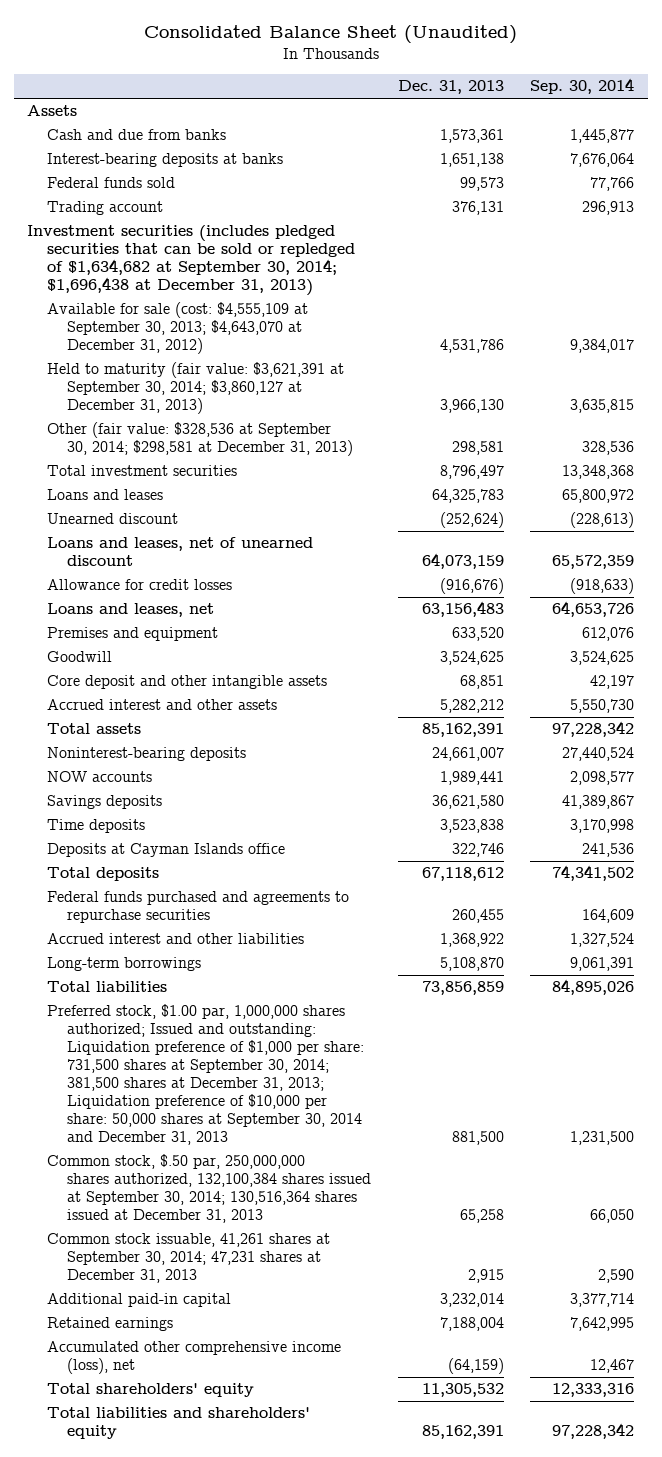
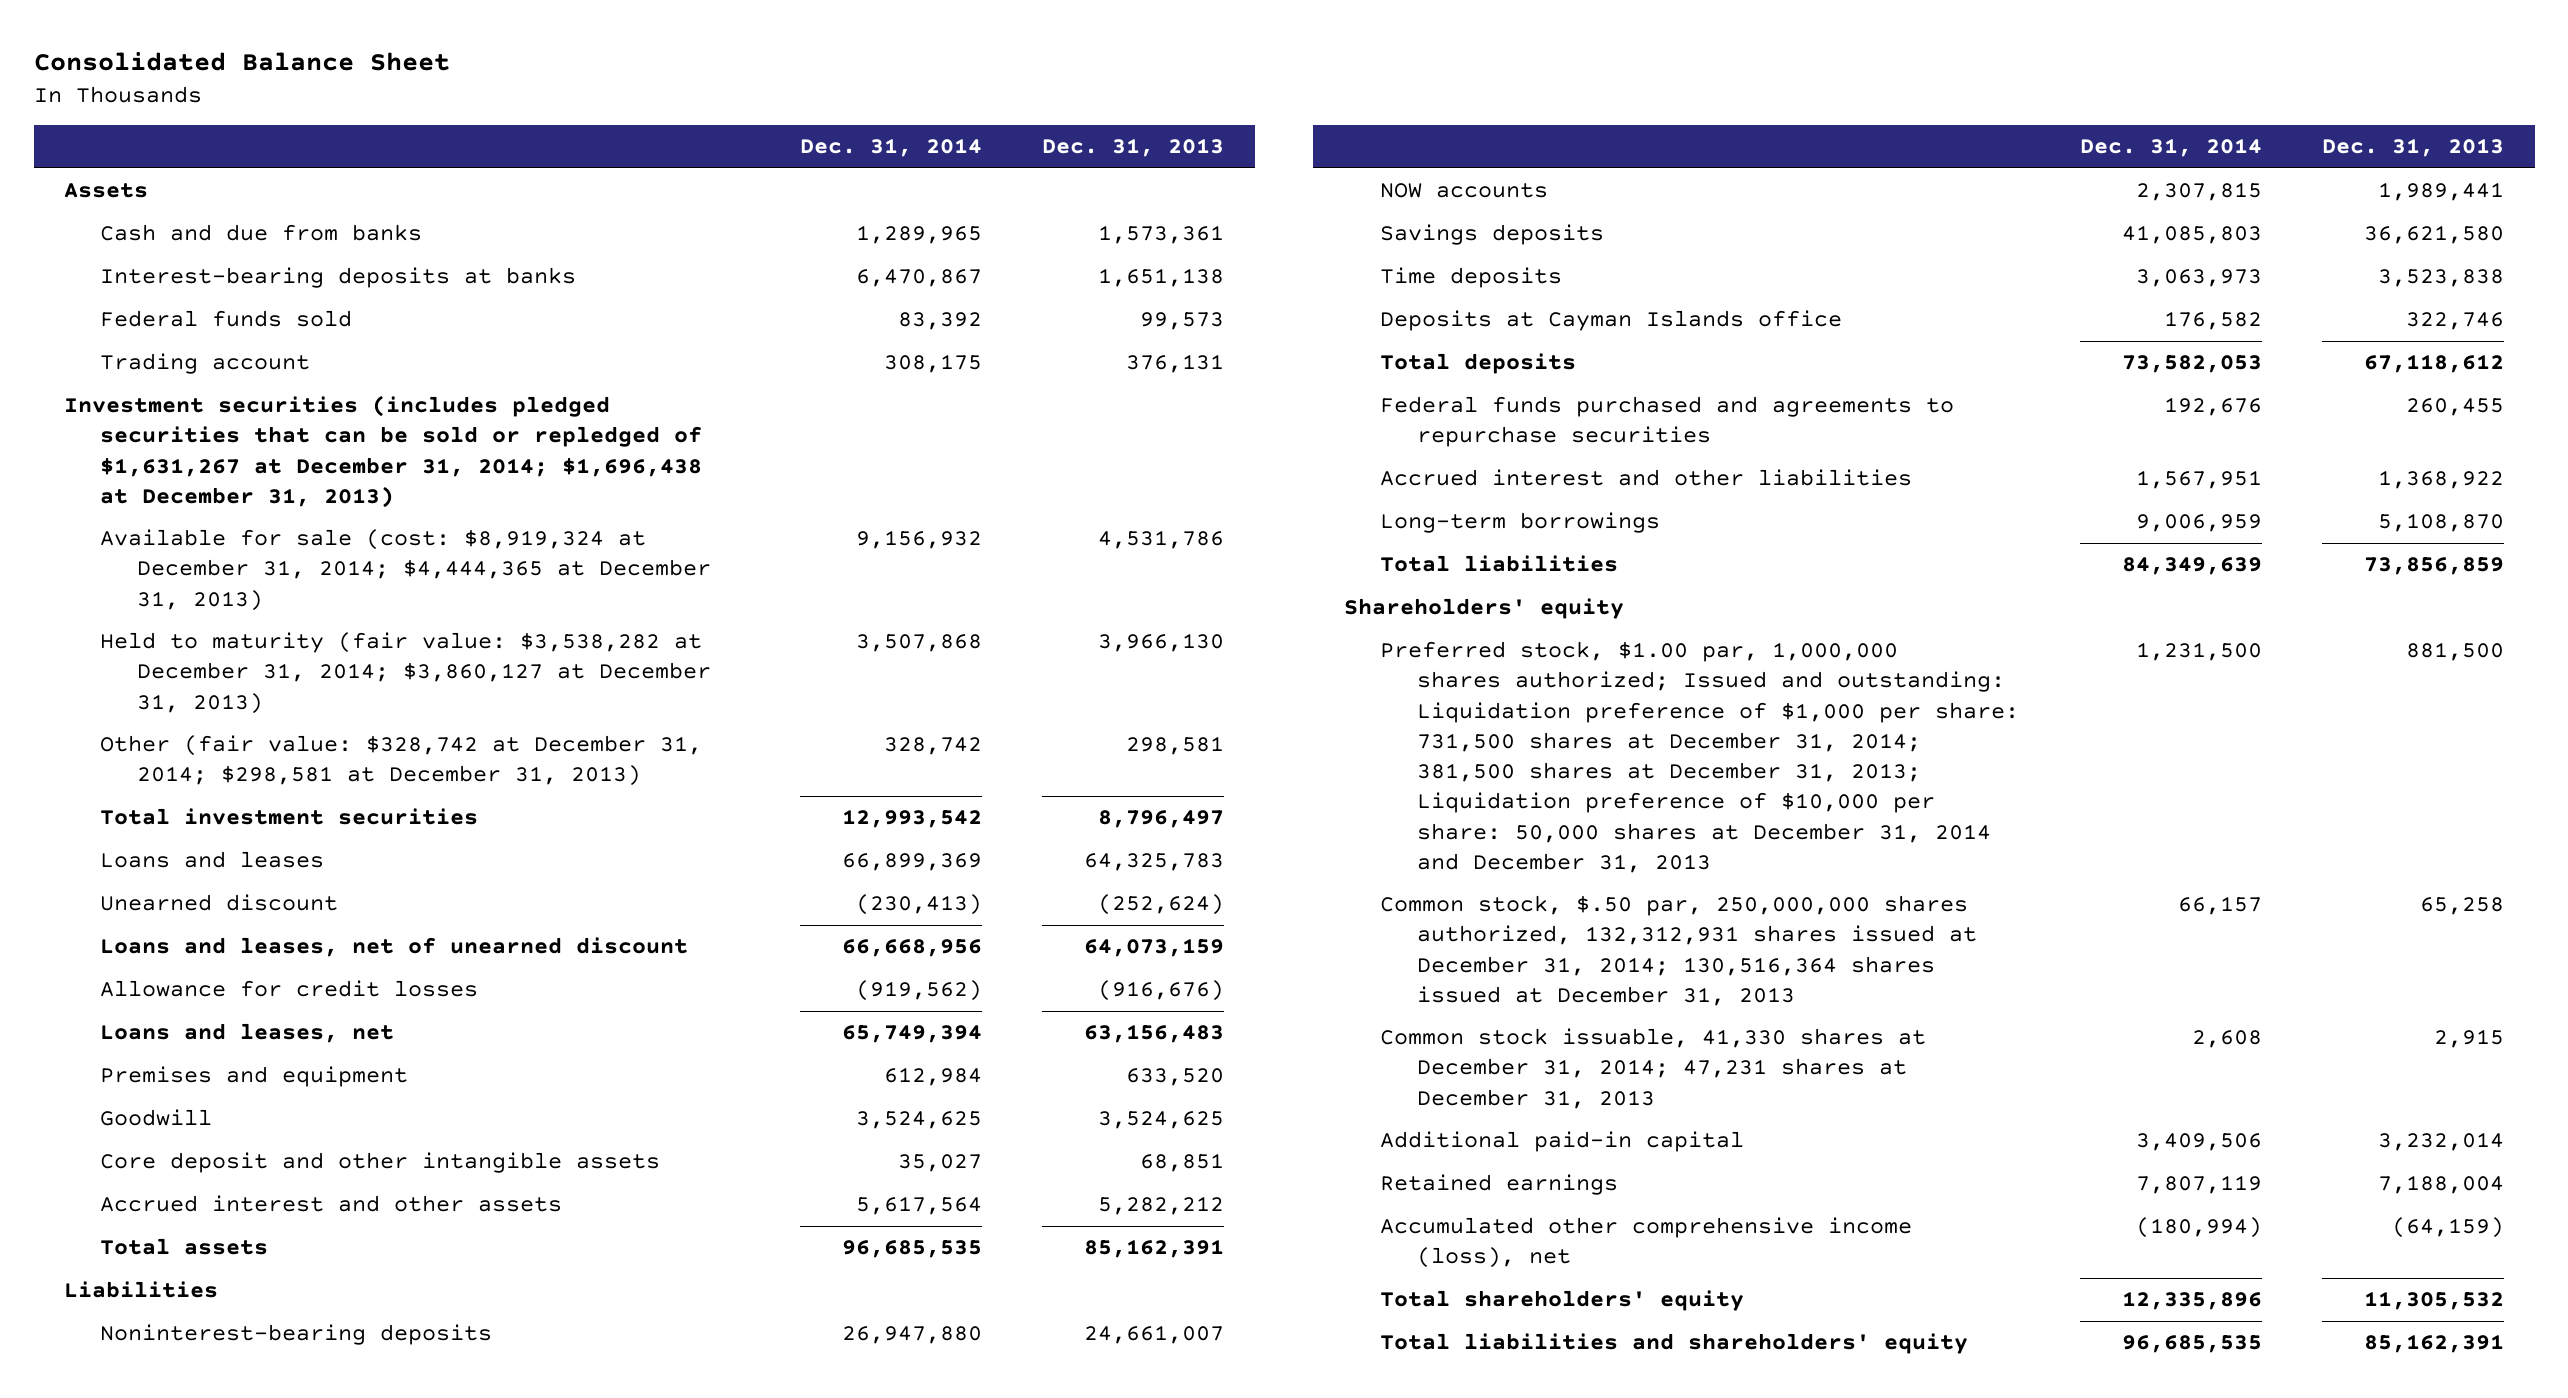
- Consolidated Balance Sheet (Unaudited)
+ Consolidated Balance Sheet
- | Dec. 31, 2013 | Sep. 30, 2014
+ | Dec. 31, 2014 | Dec. 31, 2013
- Investment securities (includes pledged securities that can be sold or repledged of $1,634,682 at September 30, 2014; $1,696,438 at December 31, 2013)
- Available for sale (cost: $4,555,109 at September 30, 2013; $4,643,070 at December 31, 2012) | 4,531,786 | 9,384,017
- Held to maturity (fair value: $3,621,391 at September 30, 2014; $3,860,127 at December 31, 2013) | 3,966,130 | 3,635,815
- Other (fair value: $328,536 at September 30, 2014; $298,581 at December 31, 2013) | 298,581 | 328,536
+ Investment securities (includes pledged securities that can be sold or repledged of $1,631,267 at December 31, 2014; $1,696,438 at December 31, 2013)
+ Available for sale (cost: $8,919,324 at December 31, 2014; $4,444,365 at December 31, 2013) | 9,156,932 | 4,531,786
+ Held to maturity (fair value: $3,538,282 at December 31, 2014; $3,860,127 at December 31, 2013) | 3,507,868 | 3,966,130
+ Other (fair value: $328,742 at December 31, 2014; $298,581 at December 31, 2013) | 328,742 | 298,581
+ Liabilities
- Preferred stock, $1.00 par, 1,000,000 shares authorized; Issued and outstanding: Liquidation preference of $1,000 per share: 731,500 shares at September 30, 2014; 381,500 shares at December 31, 2013; Liquidation preference of $10,000 per share: 50,000 shares at September 30, 2014 and December 31, 2013 | 881,500 | 1,231,500
- Common stock, $.50 par, 250,000,000 shares authorized, 132,100,384 shares issued at September 30, 2014; 130,516,364 shares issued at December 31, 2013 | 65,258 | 66,050
- Common stock issuable, 41,261 shares at September 30, 2014; 47,231 shares at December 31, 2013 | 2,915 | 2,590
+ Shareholders' equity
+ Preferred stock, $1.00 par, 1,000,000 shares authorized; Issued and outstanding: Liquidation preference of $1,000 per share: 731,500 shares at December 31, 2014; 381,500 shares at December 31, 2013; Liquidation preference of $10,000 per share: 50,000 shares at December 31, 2014 and December 31, 2013 | 1,231,500 | 881,500
+ Common stock, $.50 par, 250,000,000 shares authorized, 132,312,931 shares issued at December 31, 2014; 130,516,364 shares issued at December 31, 2013 | 66,157 | 65,258
+ Common stock issuable, 41,330 shares at December 31, 2014; 47,231 shares at December 31, 2013 | 2,608 | 2,915

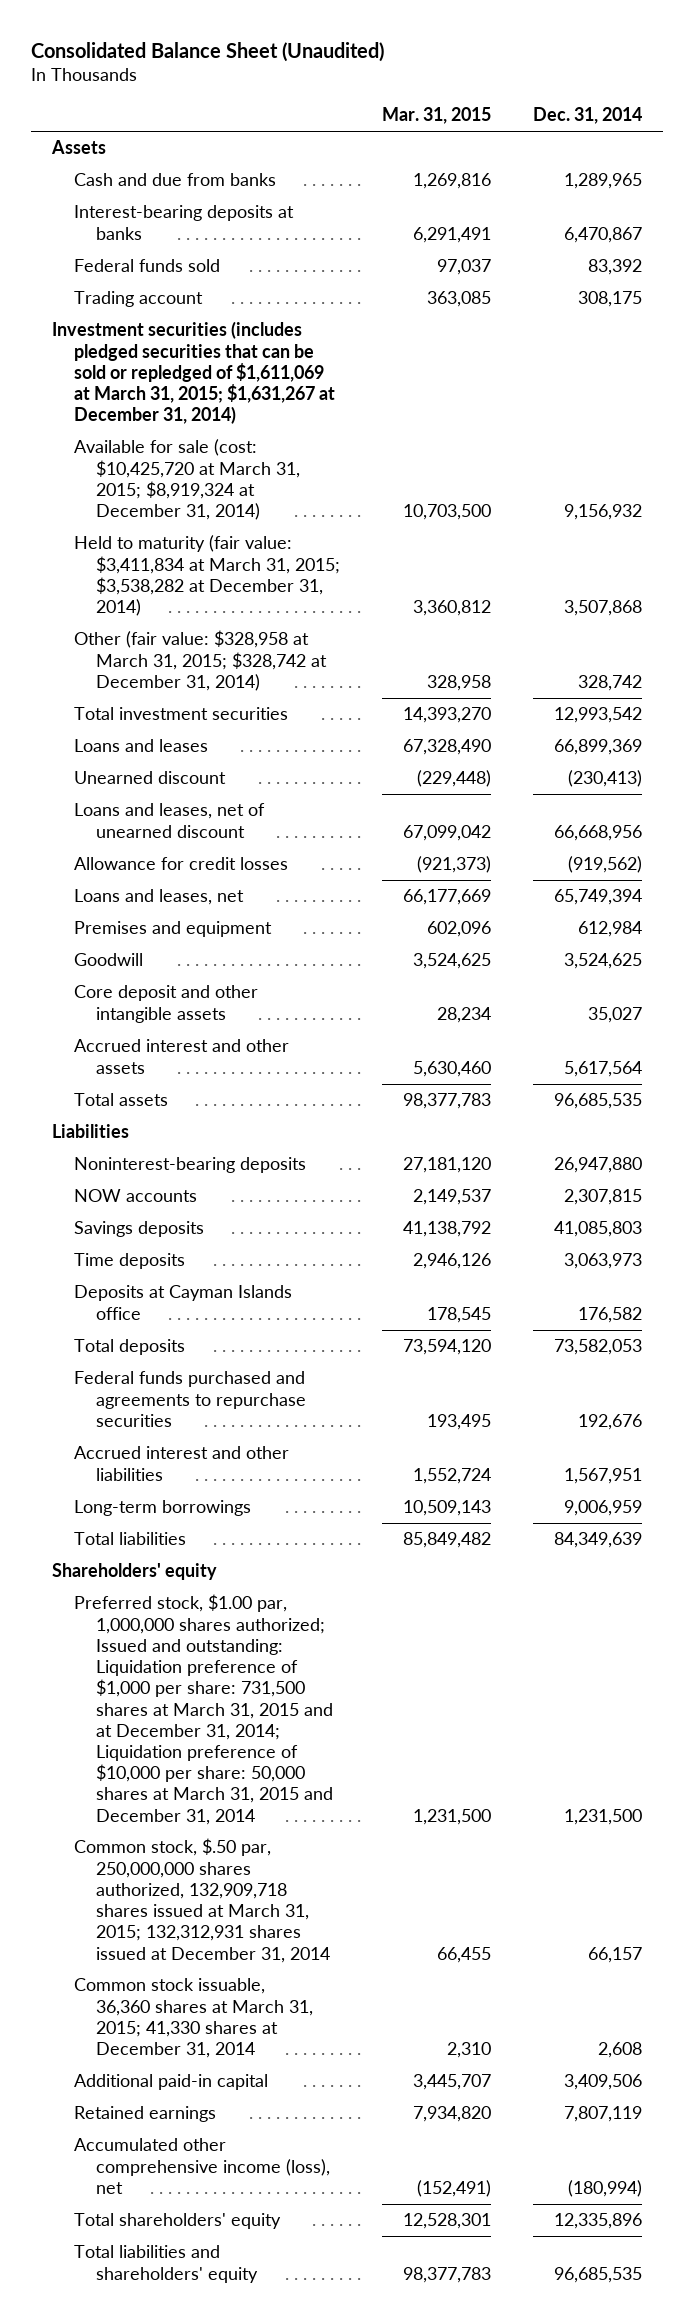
- Consolidated Balance Sheet
+ Consolidated Balance Sheet (Unaudited)
- | Dec. 31, 2014 | Dec. 31, 2013
+ | Mar. 31, 2015 | Dec. 31, 2014
- Investment securities (includes pledged securities that can be sold or repledged of $1,631,267 at December 31, 2014; $1,696,438 at December 31, 2013)
- Available for sale (cost: $8,919,324 at December 31, 2014; $4,444,365 at December 31, 2013) | 9,156,932 | 4,531,786
- Held to maturity (fair value: $3,538,282 at December 31, 2014; $3,860,127 at December 31, 2013) | 3,507,868 | 3,966,130
- Other (fair value: $328,742 at December 31, 2014; $298,581 at December 31, 2013) | 328,742 | 298,581
+ Investment securities (includes pledged securities that can be sold or repledged of $1,611,069 at March 31, 2015; $1,631,267 at December 31, 2014)
+ Available for sale (cost: $10,425,720 at March 31, 2015; $8,919,324 at December 31, 2014) | 10,703,500 | 9,156,932
+ Held to maturity (fair value: $3,411,834 at March 31, 2015; $3,538,282 at December 31, 2014) | 3,360,812 | 3,507,868
+ Other (fair value: $328,958 at March 31, 2015; $328,742 at December 31, 2014) | 328,958 | 328,742
- Preferred stock, $1.00 par, 1,000,000 shares authorized; Issued and outstanding: Liquidation preference of $1,000 per share: 731,500 shares at December 31, 2014; 381,500 shares at December 31, 2013; Liquidation preference of $10,000 per share: 50,000 shares at December 31, 2014 and December 31, 2013 | 1,231,500 | 881,500
- Common stock, $.50 par, 250,000,000 shares authorized, 132,312,931 shares issued at December 31, 2014; 130,516,364 shares issued at December 31, 2013 | 66,157 | 65,258
- Common stock issuable, 41,330 shares at December 31, 2014; 47,231 shares at December 31, 2013 | 2,608 | 2,915
+ Preferred stock, $1.00 par, 1,000,000 shares authorized; Issued and outstanding: Liquidation preference of $1,000 per share: 731,500 shares at March 31, 2015 and at December 31, 2014; Liquidation preference of $10,000 per share: 50,000 shares at March 31, 2015 and December 31, 2014 | 1,231,500 | 1,231,500
+ Common stock, $.50 par, 250,000,000 shares authorized, 132,909,718 shares issued at March 31, 2015; 132,312,931 shares issued at December 31, 2014 | 66,455 | 66,157
+ Common stock issuable, 36,360 shares at March 31, 2015; 41,330 shares at December 31, 2014 | 2,310 | 2,608

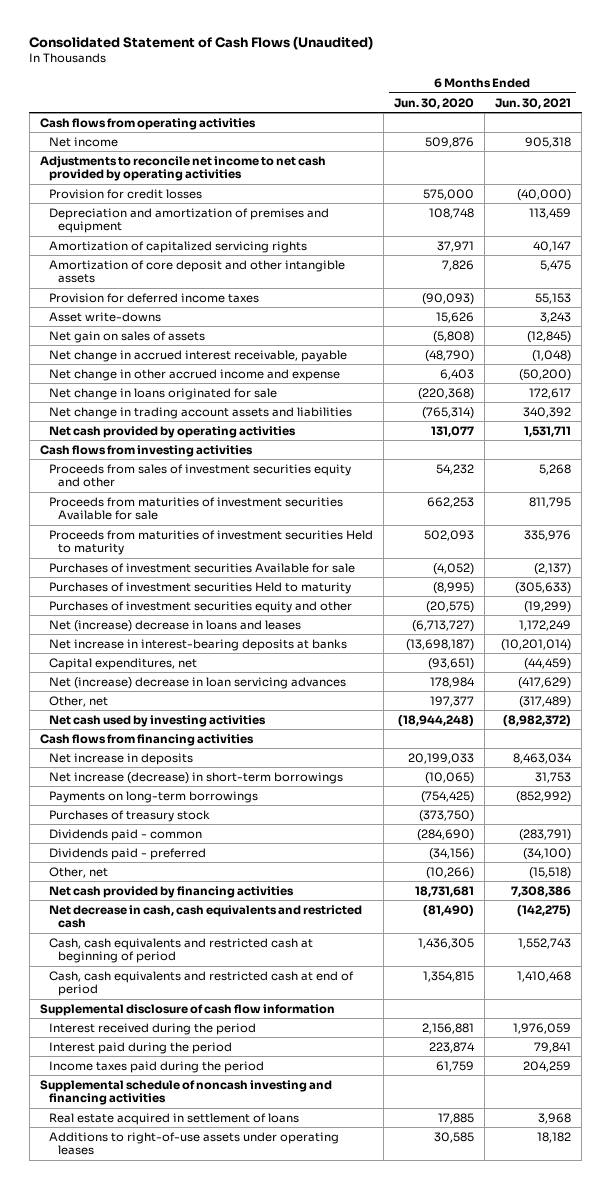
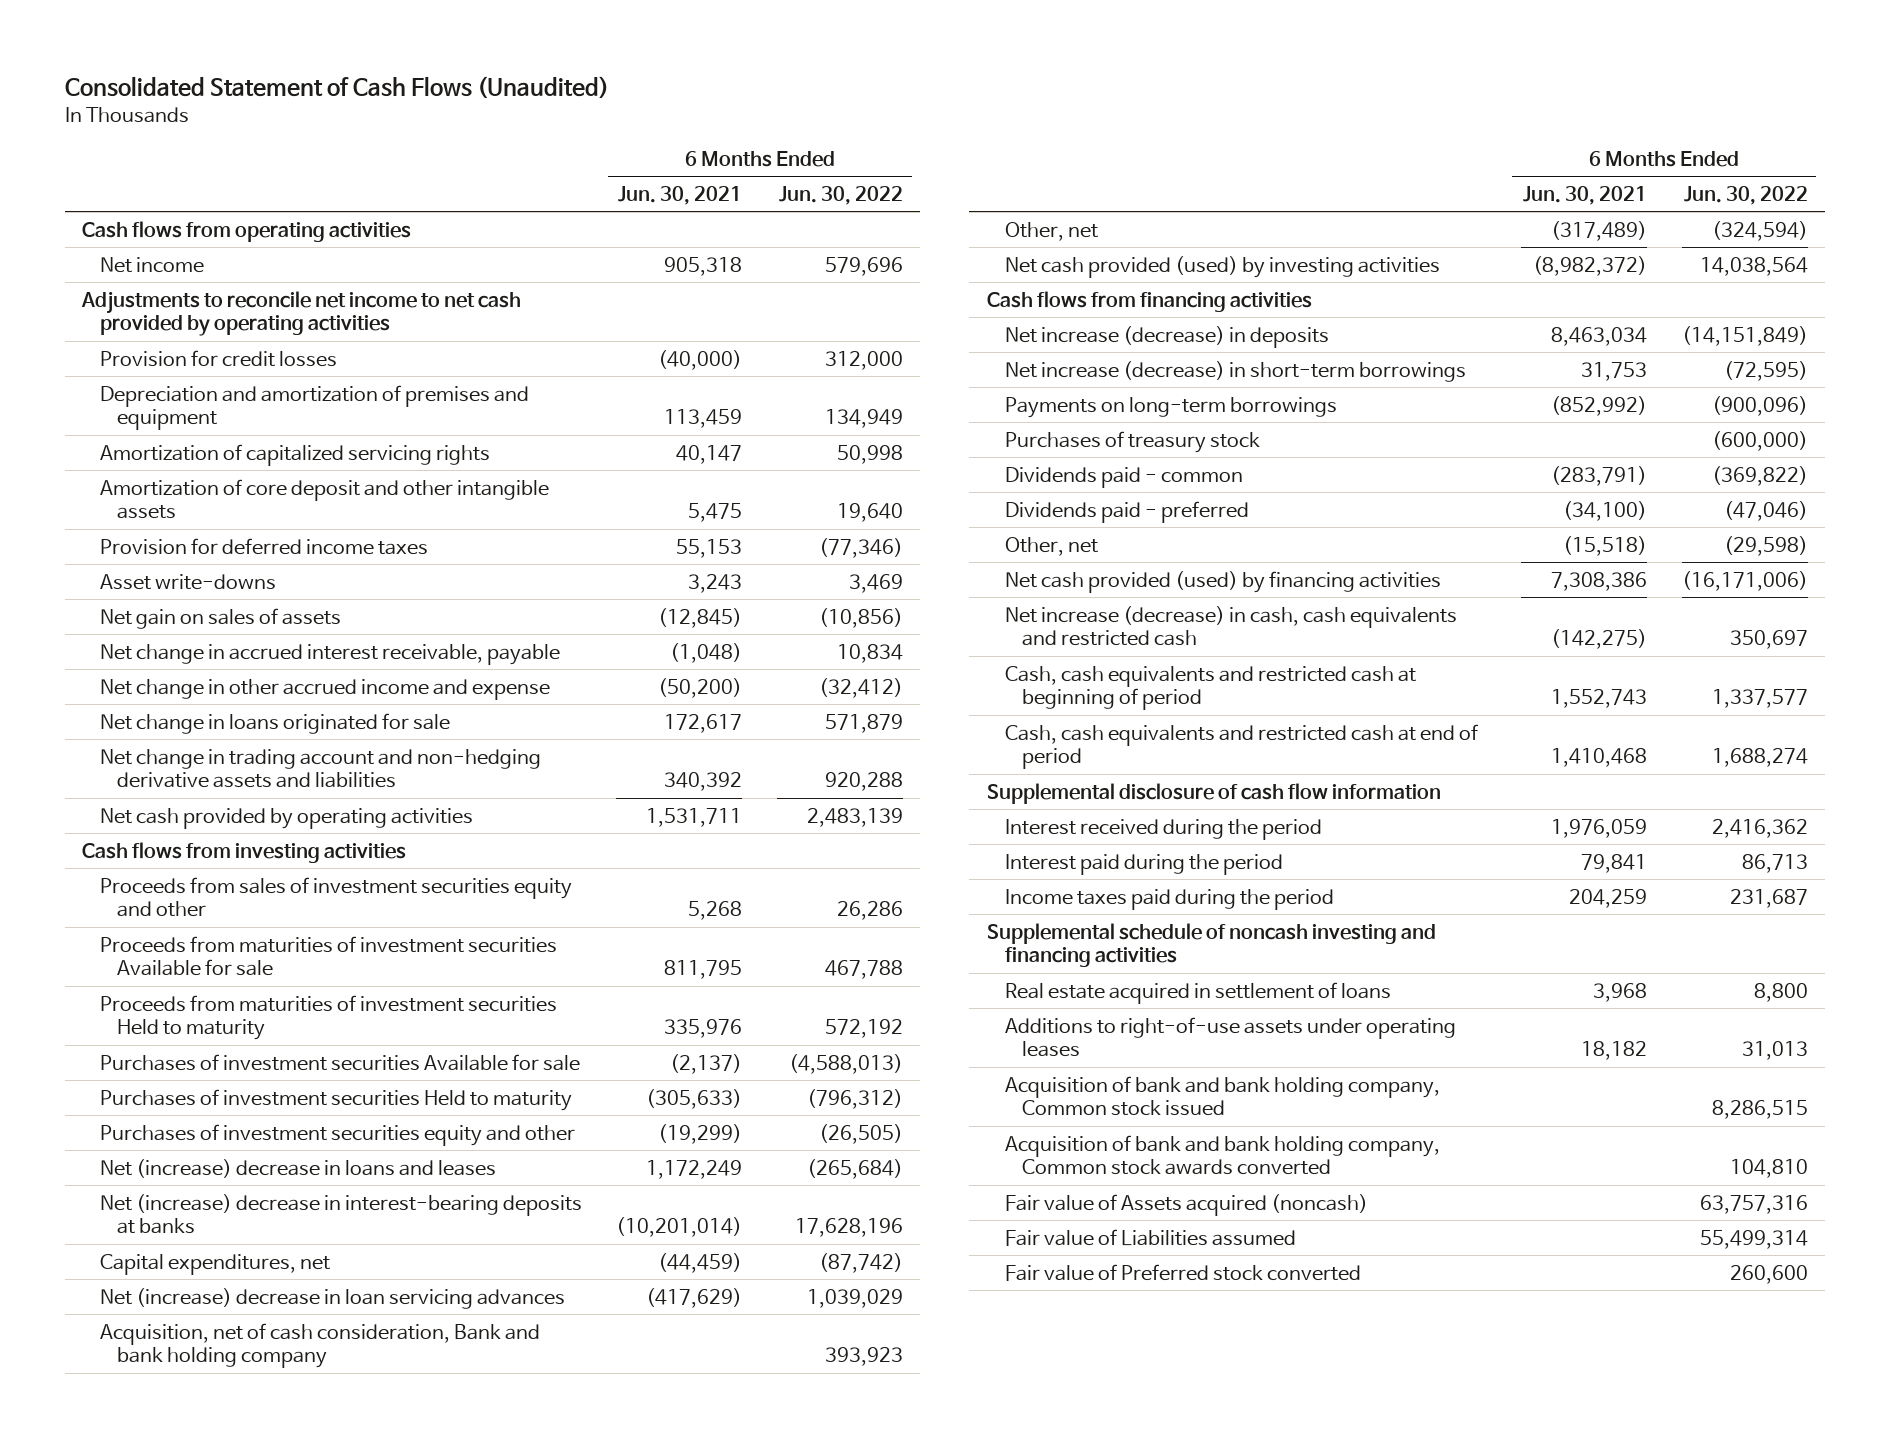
- | 6 Months Ended Jun. 30, 2020 | 6 Months Ended Jun. 30, 2021
+ | 6 Months Ended Jun. 30, 2021 | 6 Months Ended Jun. 30, 2022
- Net change in trading account assets and liabilities | (765,314) | 340,392
+ Net change in trading account and non-hedging derivative assets and liabilities | 340,392 | 920,288
- Net increase in interest-bearing deposits at banks | (13,698,187) | (10,201,014)
+ Net (increase) decrease in interest-bearing deposits at banks | (10,201,014) | 17,628,196
+ Acquisition, net of cash consideration, Bank and bank holding company | | 393,923
- Net cash used by investing activities | (18,944,248) | (8,982,372)
+ Net cash provided (used) by investing activities | (8,982,372) | 14,038,564
- Net increase in deposits | 20,199,033 | 8,463,034
+ Net increase (decrease) in deposits | 8,463,034 | (14,151,849)
- Net cash provided by financing activities | 18,731,681 | 7,308,386
- Net decrease in cash, cash equivalents and restricted cash | (81,490) | (142,275)
+ Net cash provided (used) by financing activities | 7,308,386 | (16,171,006)
+ Net increase (decrease) in cash, cash equivalents and restricted cash | (142,275) | 350,697
+ Acquisition of bank and bank holding company, Common stock issued | | 8,286,515
+ Acquisition of bank and bank holding company, Common stock awards converted | | 104,810
+ Fair value of Assets acquired (noncash) | | 63,757,316
+ Fair value of Liabilities assumed | | 55,499,314
+ Fair value of Preferred stock converted | | 260,600

